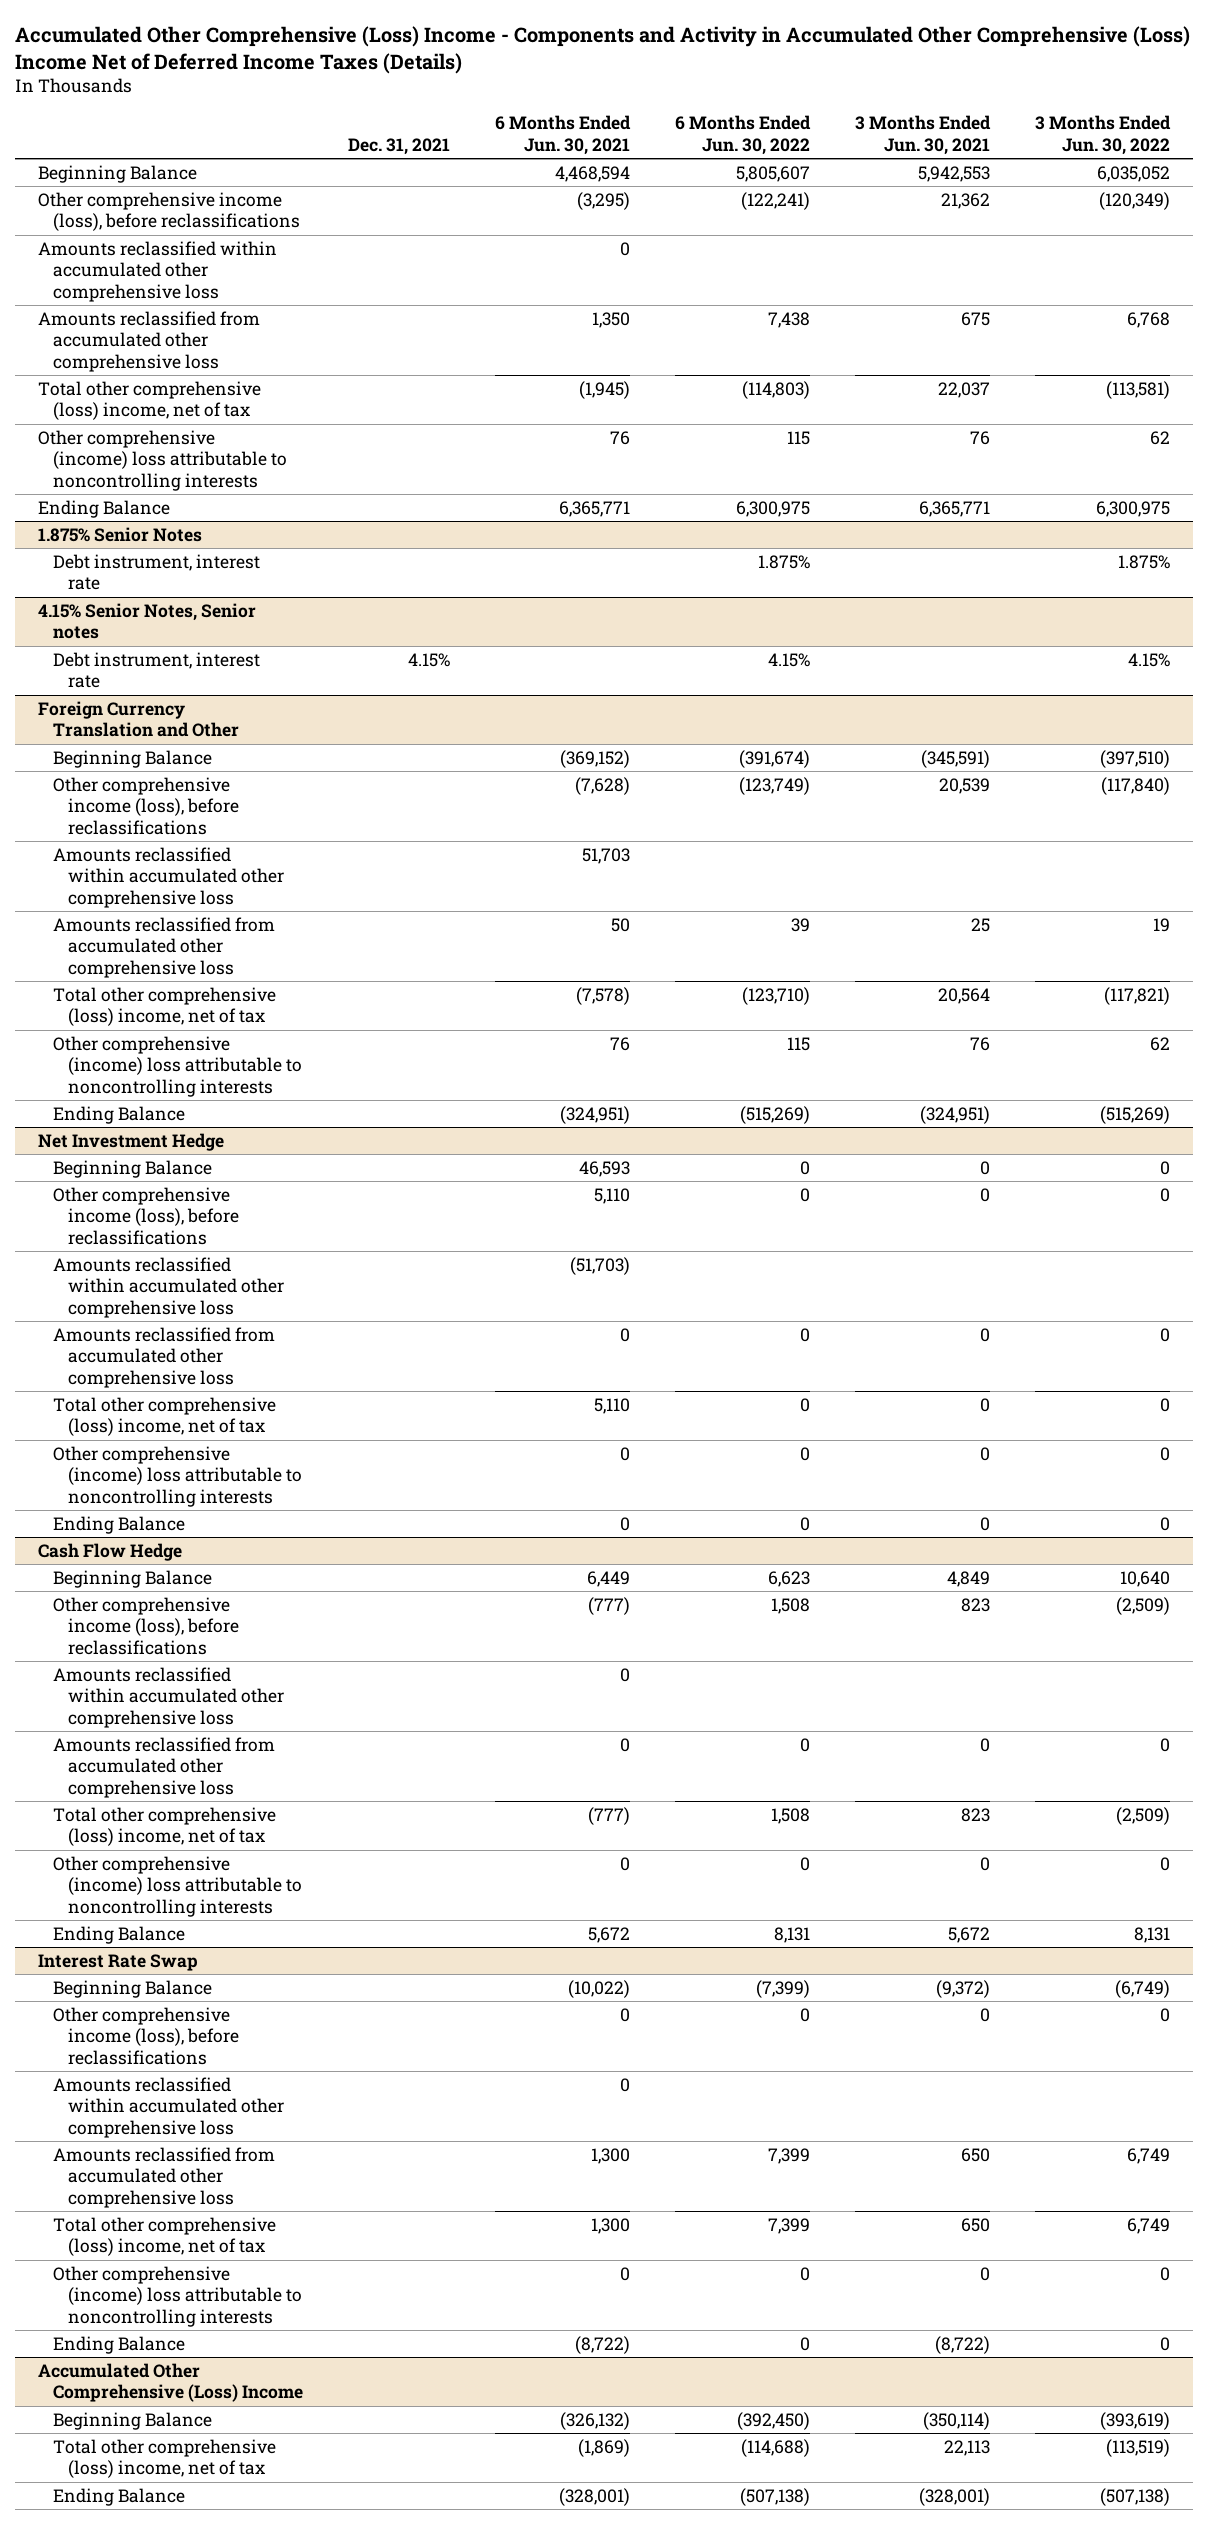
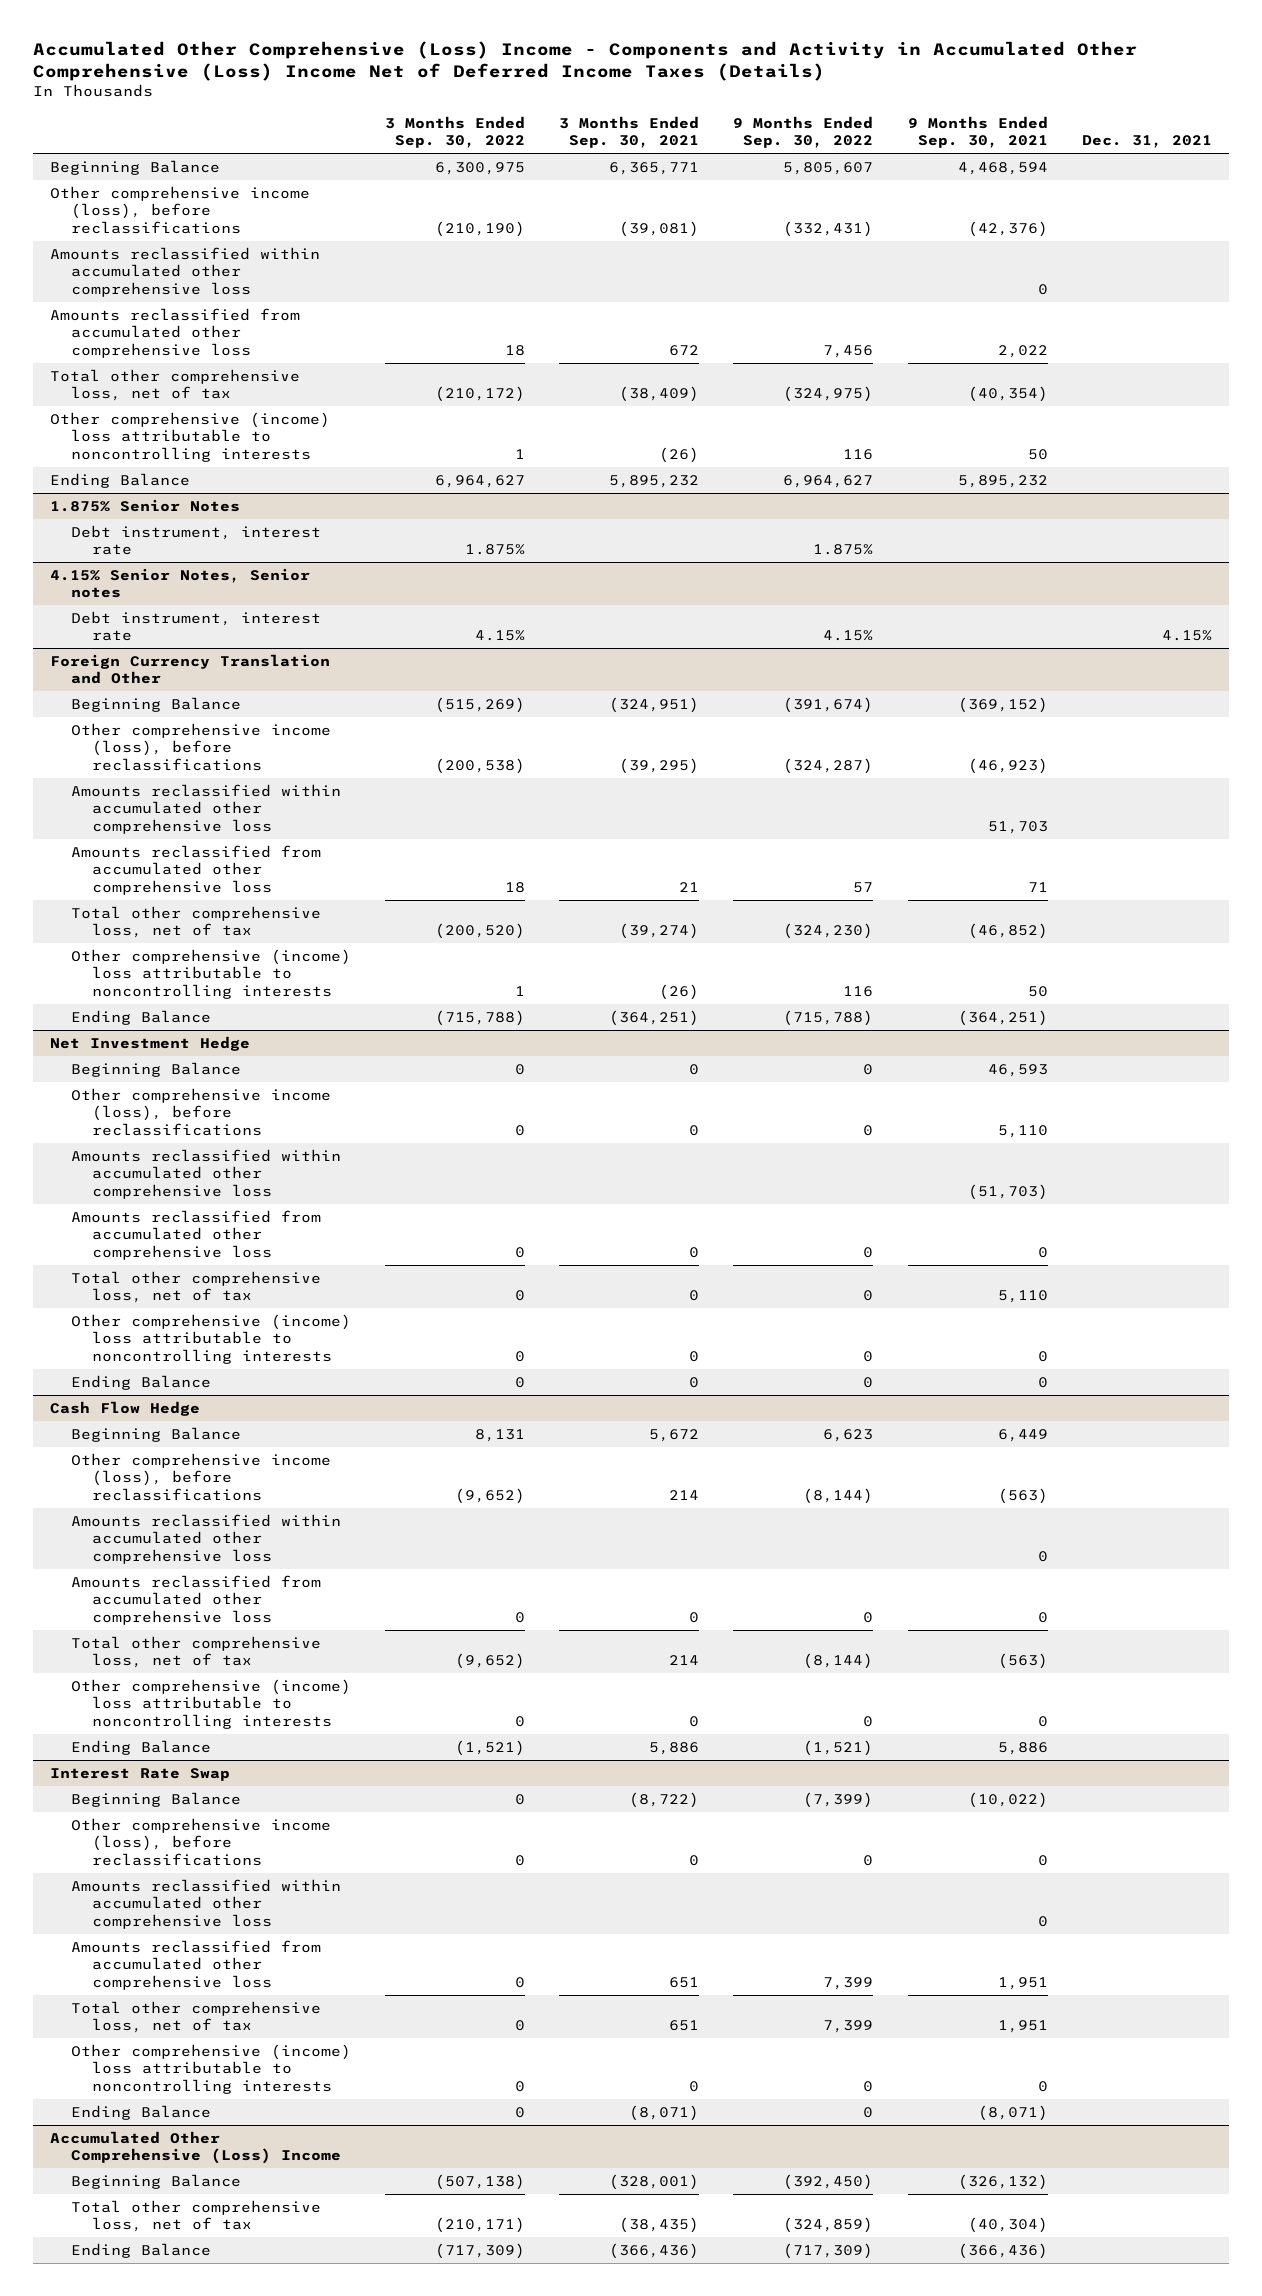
- | Dec. 31, 2021 | 6 Months Ended Jun. 30, 2021 | 6 Months Ended Jun. 30, 2022 | 3 Months Ended Jun. 30, 2021 | 3 Months Ended Jun. 30, 2022
+ | 3 Months Ended Sep. 30, 2022 | 3 Months Ended Sep. 30, 2021 | 9 Months Ended Sep. 30, 2022 | 9 Months Ended Sep. 30, 2021 | Dec. 31, 2021
- Total other comprehensive (loss) income, net of tax | | (1,945) | (114,803) | 22,037 | (113,581)
+ Total other comprehensive loss, net of tax | (210,172) | (38,409) | (324,975) | (40,354) |
@ Foreign Currency Translation and Other
- Total other comprehensive (loss) income, net of tax | | (7,578) | (123,710) | 20,564 | (117,821)
+ Total other comprehensive loss, net of tax | (200,520) | (39,274) | (324,230) | (46,852) |
@ Net Investment Hedge
- Total other comprehensive (loss) income, net of tax | | 5,110 | 0 | 0 | 0
+ Total other comprehensive loss, net of tax | 0 | 0 | 0 | 5,110 |
@ Cash Flow Hedge
- Total other comprehensive (loss) income, net of tax | | (777) | 1,508 | 823 | (2,509)
+ Total other comprehensive loss, net of tax | (9,652) | 214 | (8,144) | (563) |
@ Interest Rate Swap
- Total other comprehensive (loss) income, net of tax | | 1,300 | 7,399 | 650 | 6,749
+ Total other comprehensive loss, net of tax | 0 | 651 | 7,399 | 1,951 |
@ Accumulated Other Comprehensive (Loss) Income
- Total other comprehensive (loss) income, net of tax | | (1,869) | (114,688) | 22,113 | (113,519)
+ Total other comprehensive loss, net of tax | (210,171) | (38,435) | (324,859) | (40,304) |

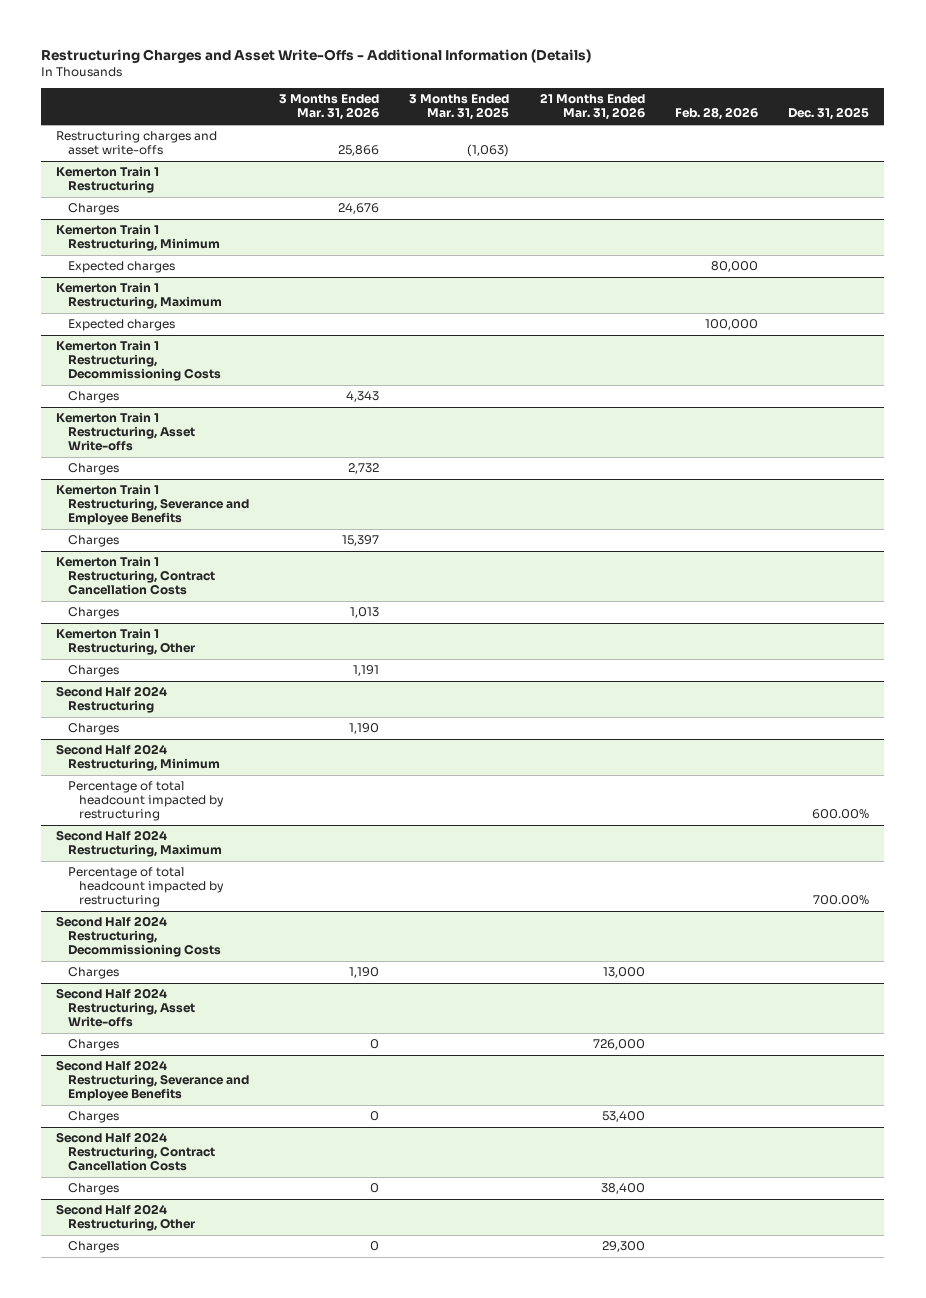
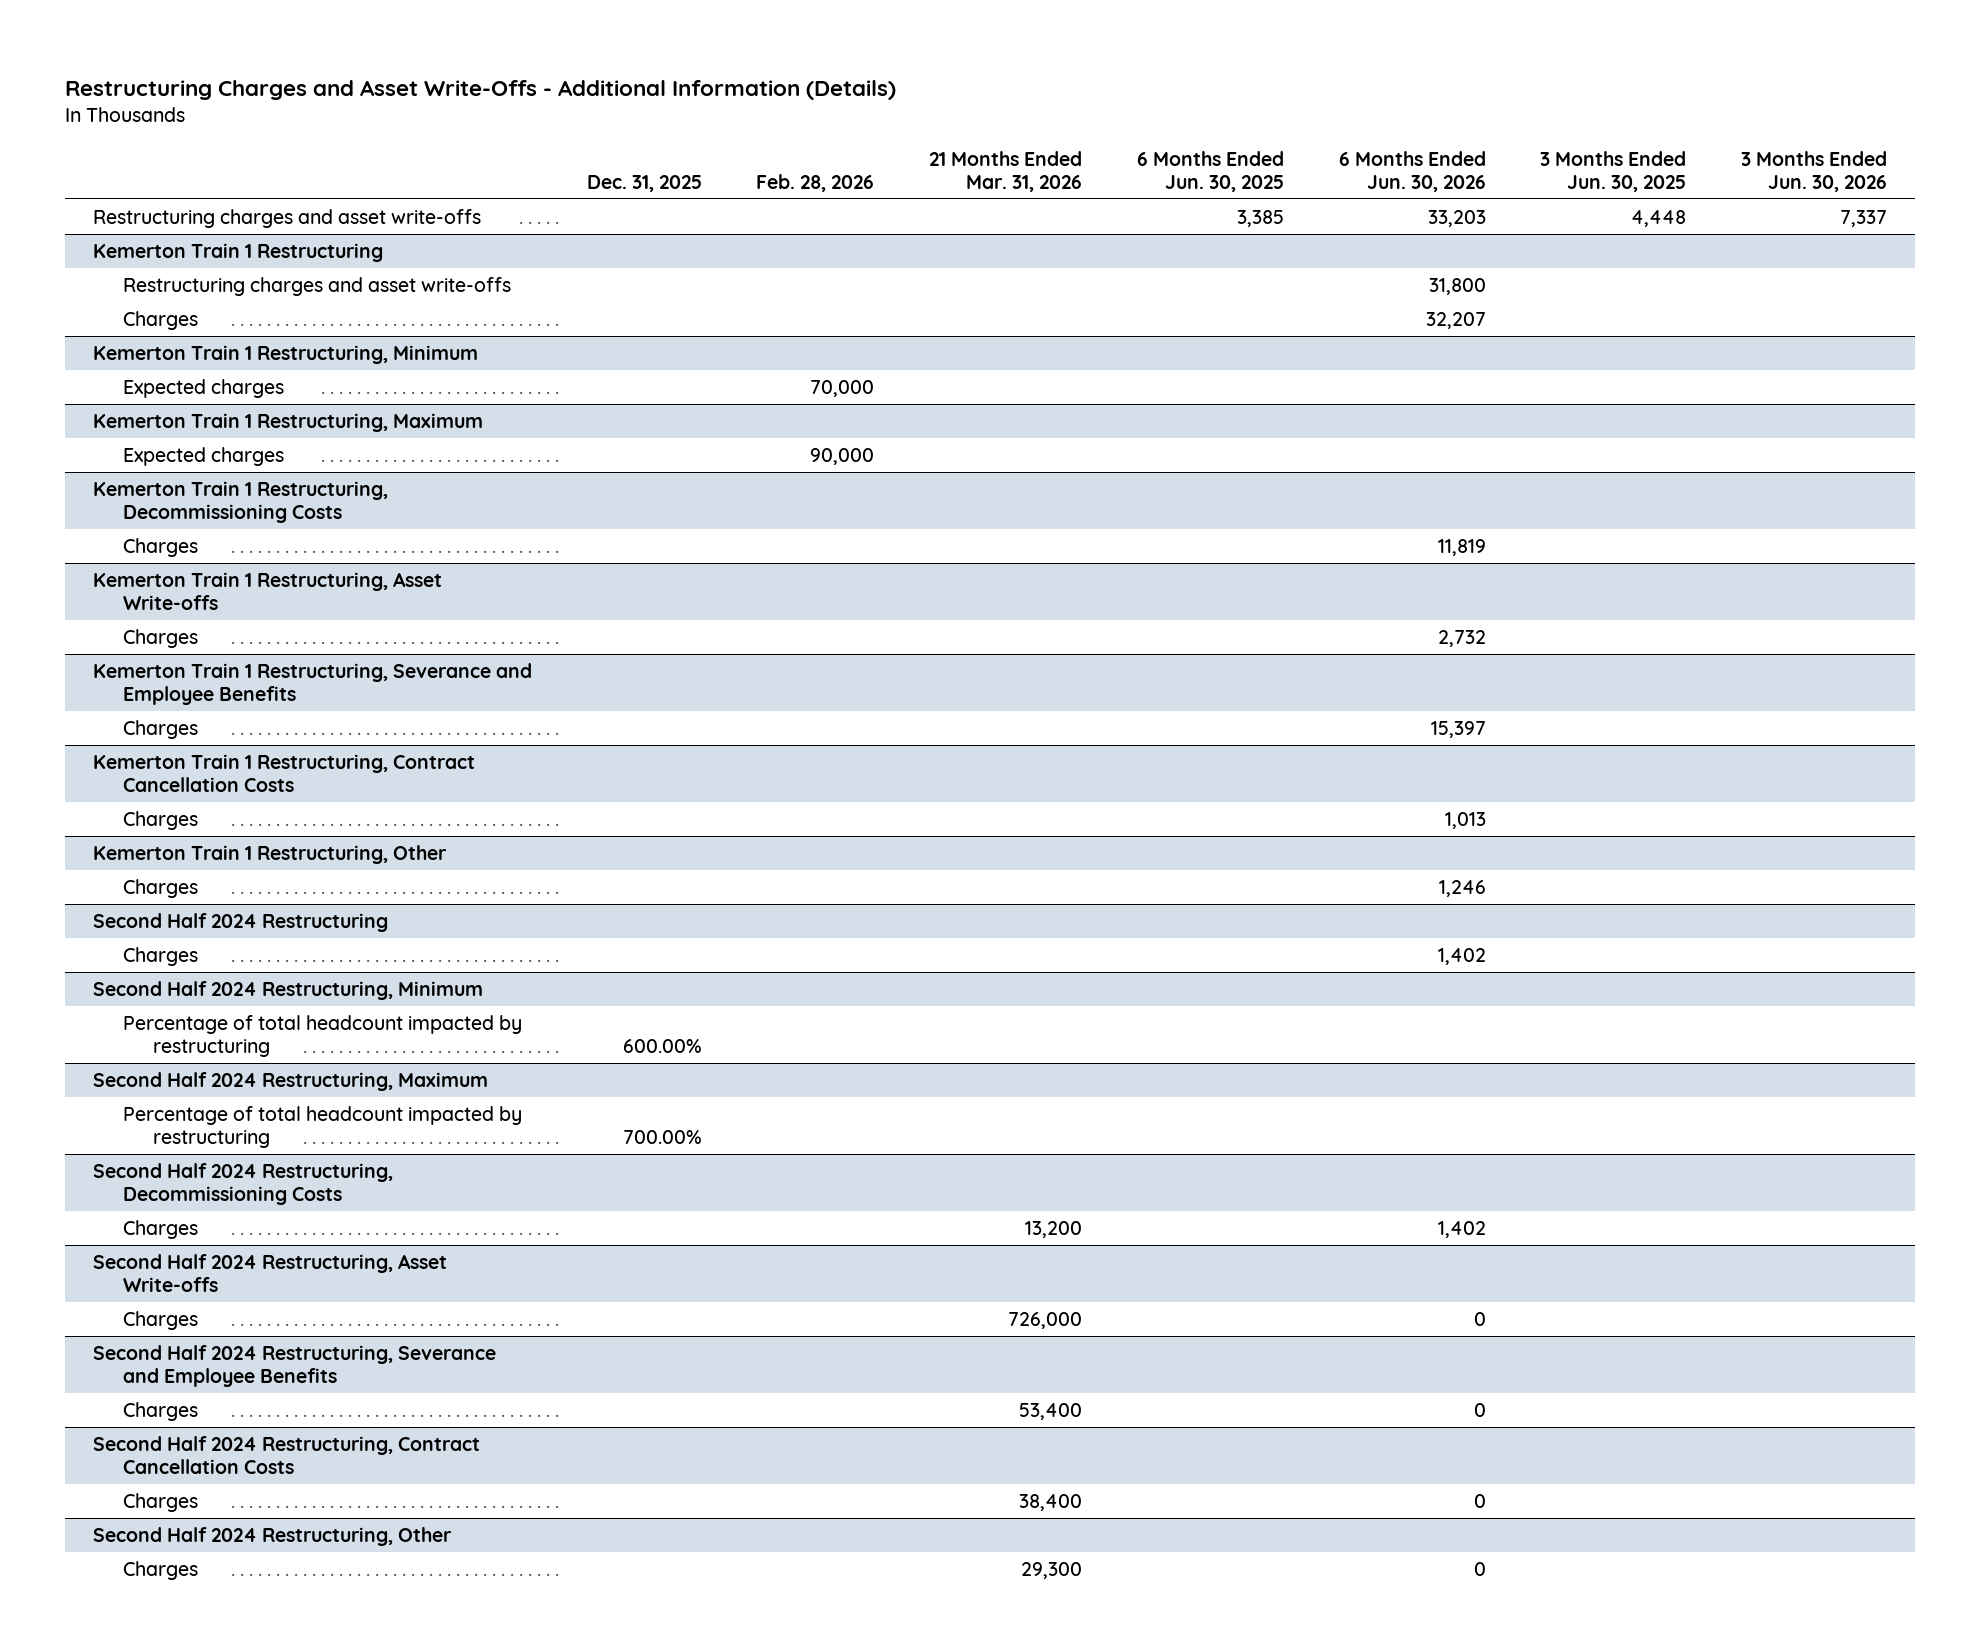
- | 3 Months Ended Mar. 31, 2026 | 3 Months Ended Mar. 31, 2025 | 21 Months Ended Mar. 31, 2026 | Feb. 28, 2026 | Dec. 31, 2025
+ | Dec. 31, 2025 | Feb. 28, 2026 | 21 Months Ended Mar. 31, 2026 | 6 Months Ended Jun. 30, 2025 | 6 Months Ended Jun. 30, 2026 | 3 Months Ended Jun. 30, 2025 | 3 Months Ended Jun. 30, 2026
@ Kemerton Train 1 Restructuring
+ Restructuring charges and asset write-offs | | | | | 31,800 | |
@ Kemerton Train 1 Restructuring, Minimum
- Expected charges | | | | 80,000 |
+ Expected charges | | 70,000 | | | | |
@ Kemerton Train 1 Restructuring, Maximum
- Expected charges | | | | 100,000 |
+ Expected charges | | 90,000 | | | | |
@ Second Half 2024 Restructuring, Decommissioning Costs
- Charges | 1,190 | | 13,000 | |
+ Charges | | | 13,200 | | 1,402 | |

